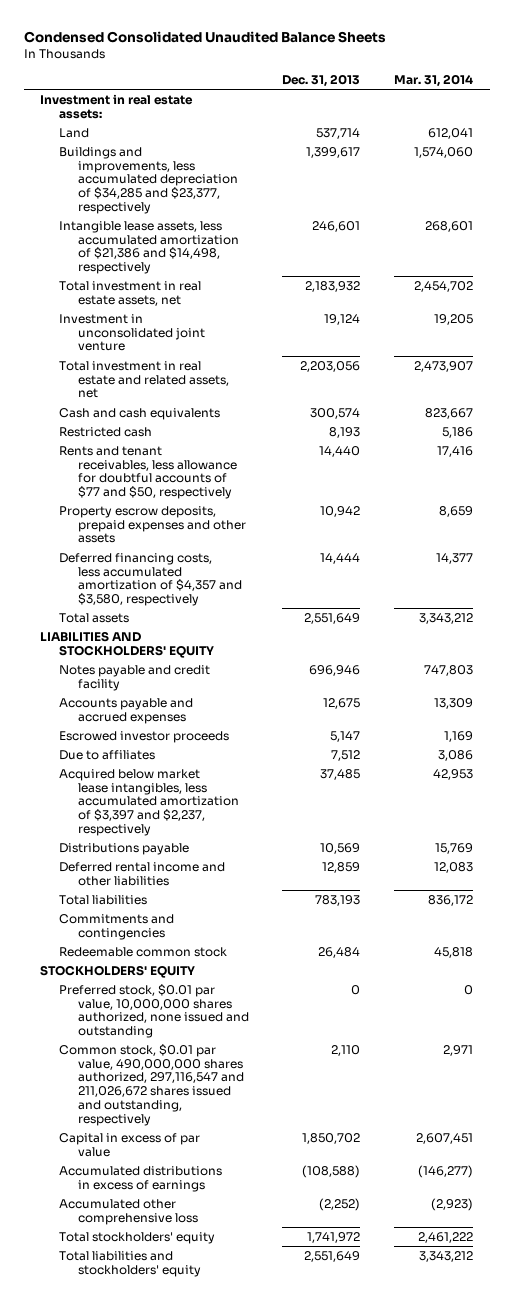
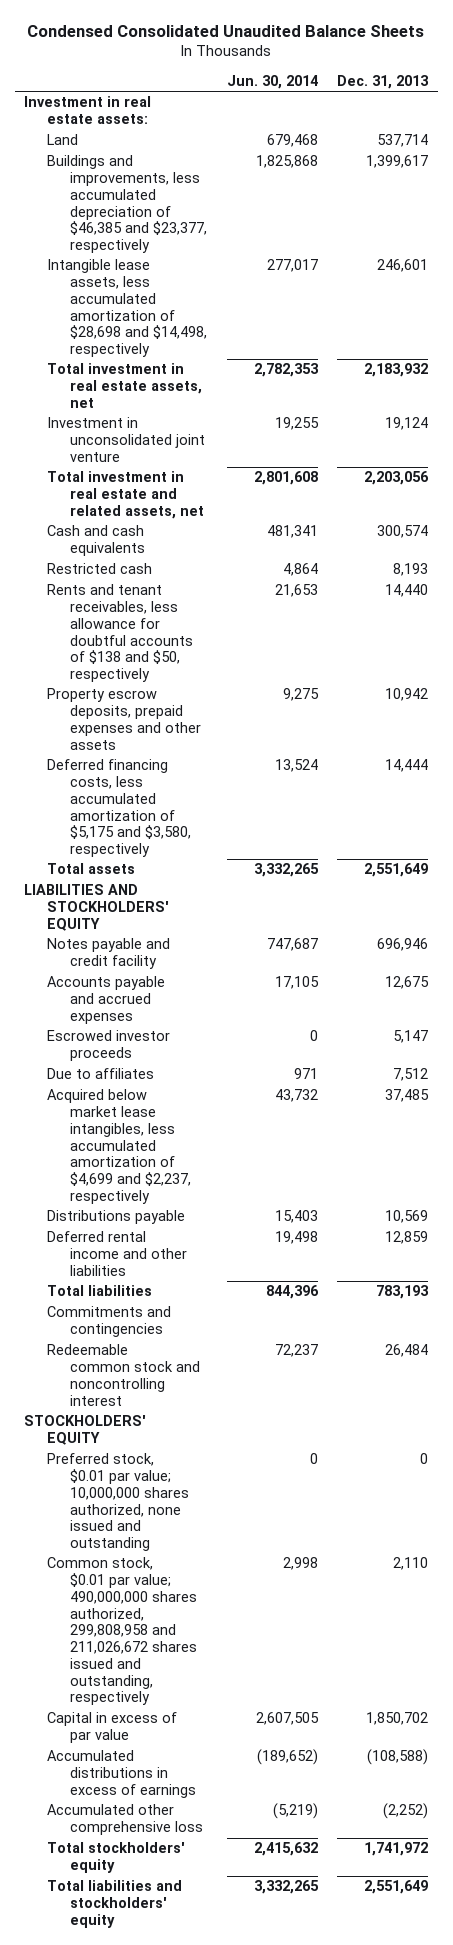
- | Dec. 31, 2013 | Mar. 31, 2014
+ | Jun. 30, 2014 | Dec. 31, 2013
- Buildings and improvements, less accumulated depreciation of $34,285 and $23,377, respectively | 1,399,617 | 1,574,060
- Intangible lease assets, less accumulated amortization of $21,386 and $14,498, respectively | 246,601 | 268,601
+ Buildings and improvements, less accumulated depreciation of $46,385 and $23,377, respectively | 1,825,868 | 1,399,617
+ Intangible lease assets, less accumulated amortization of $28,698 and $14,498, respectively | 277,017 | 246,601
- Rents and tenant receivables, less allowance for doubtful accounts of $77 and $50, respectively | 14,440 | 17,416
+ Rents and tenant receivables, less allowance for doubtful accounts of $138 and $50, respectively | 21,653 | 14,440
- Deferred financing costs, less accumulated amortization of $4,357 and $3,580, respectively | 14,444 | 14,377
+ Deferred financing costs, less accumulated amortization of $5,175 and $3,580, respectively | 13,524 | 14,444
- Acquired below market lease intangibles, less accumulated amortization of $3,397 and $2,237, respectively | 37,485 | 42,953
+ Acquired below market lease intangibles, less accumulated amortization of $4,699 and $2,237, respectively | 43,732 | 37,485
- Redeemable common stock | 26,484 | 45,818
+ Redeemable common stock and noncontrolling interest | 72,237 | 26,484
- Preferred stock, $0.01 par value, 10,000,000 shares authorized, none issued and outstanding | 0 | 0
- Common stock, $0.01 par value, 490,000,000 shares authorized, 297,116,547 and 211,026,672 shares issued and outstanding, respectively | 2,110 | 2,971
+ Preferred stock, $0.01 par value; 10,000,000 shares authorized, none issued and outstanding | 0 | 0
+ Common stock, $0.01 par value; 490,000,000 shares authorized, 299,808,958 and 211,026,672 shares issued and outstanding, respectively | 2,998 | 2,110

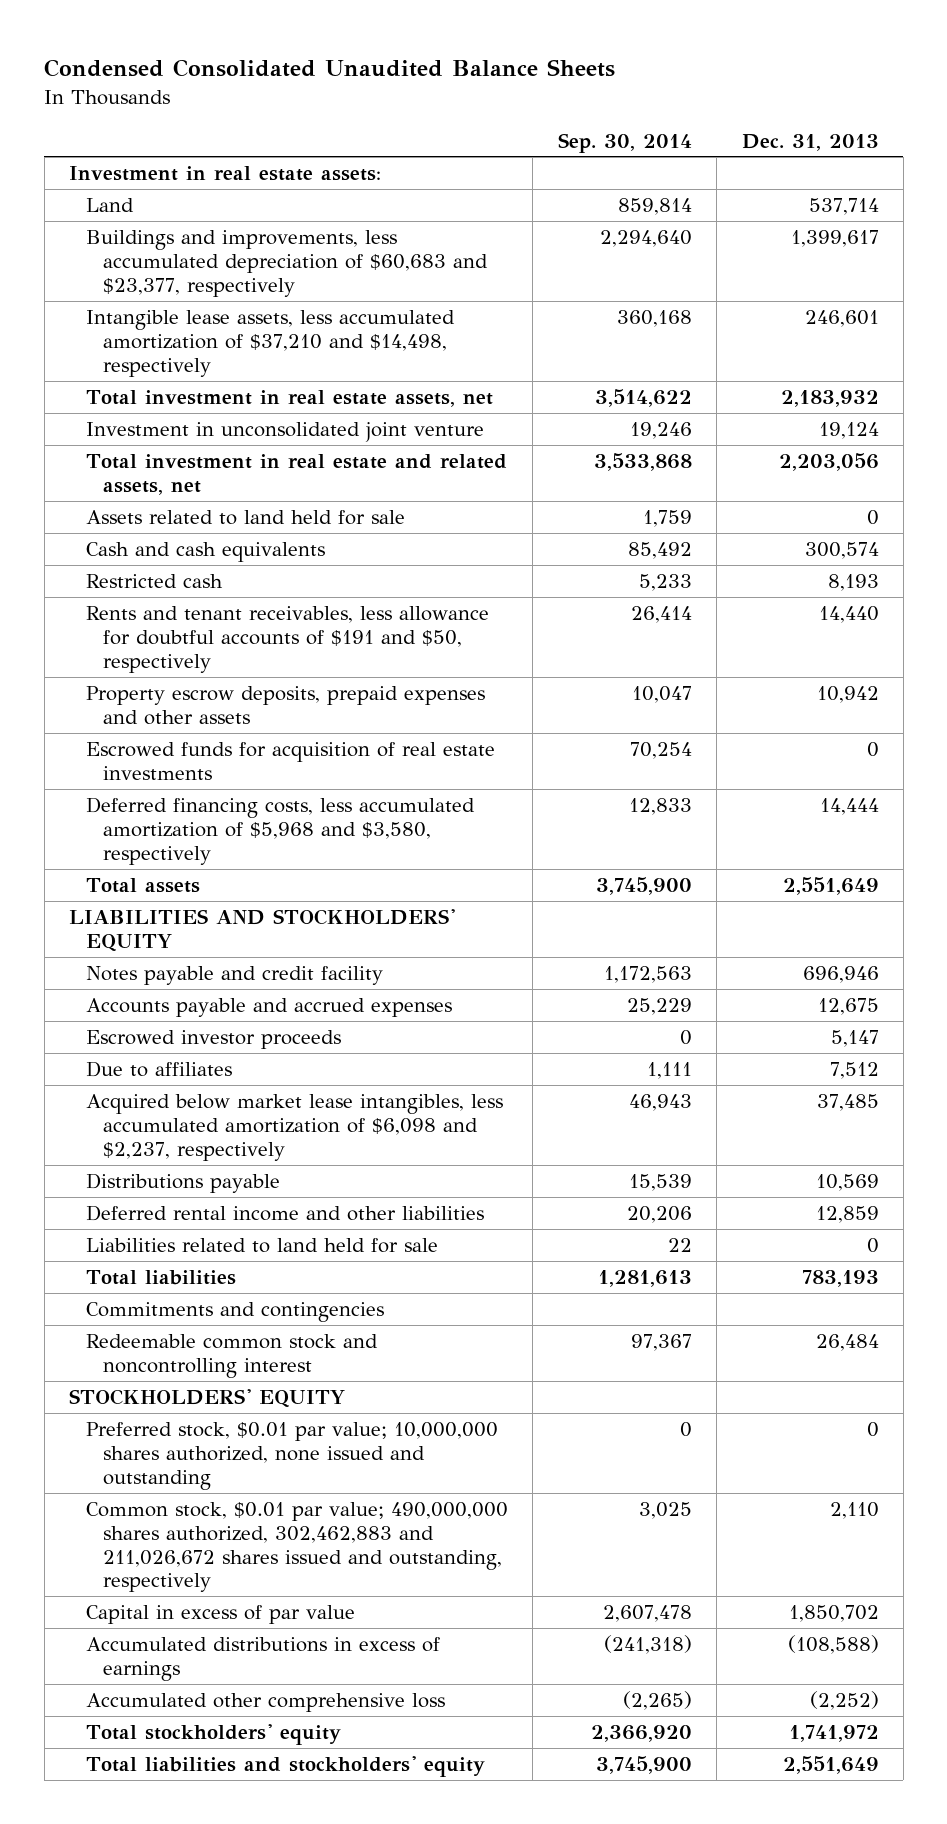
- | Jun. 30, 2014 | Dec. 31, 2013
+ | Sep. 30, 2014 | Dec. 31, 2013
- Buildings and improvements, less accumulated depreciation of $46,385 and $23,377, respectively | 1,825,868 | 1,399,617
- Intangible lease assets, less accumulated amortization of $28,698 and $14,498, respectively | 277,017 | 246,601
+ Buildings and improvements, less accumulated depreciation of $60,683 and $23,377, respectively | 2,294,640 | 1,399,617
+ Intangible lease assets, less accumulated amortization of $37,210 and $14,498, respectively | 360,168 | 246,601
+ Assets related to land held for sale | 1,759 | 0
- Rents and tenant receivables, less allowance for doubtful accounts of $138 and $50, respectively | 21,653 | 14,440
+ Rents and tenant receivables, less allowance for doubtful accounts of $191 and $50, respectively | 26,414 | 14,440
- Deferred financing costs, less accumulated amortization of $5,175 and $3,580, respectively | 13,524 | 14,444
+ Escrowed funds for acquisition of real estate investments | 70,254 | 0
+ Deferred financing costs, less accumulated amortization of $5,968 and $3,580, respectively | 12,833 | 14,444
- Acquired below market lease intangibles, less accumulated amortization of $4,699 and $2,237, respectively | 43,732 | 37,485
+ Acquired below market lease intangibles, less accumulated amortization of $6,098 and $2,237, respectively | 46,943 | 37,485
+ Liabilities related to land held for sale | 22 | 0
- Common stock, $0.01 par value; 490,000,000 shares authorized, 299,808,958 and 211,026,672 shares issued and outstanding, respectively | 2,998 | 2,110
+ Common stock, $0.01 par value; 490,000,000 shares authorized, 302,462,883 and 211,026,672 shares issued and outstanding, respectively | 3,025 | 2,110

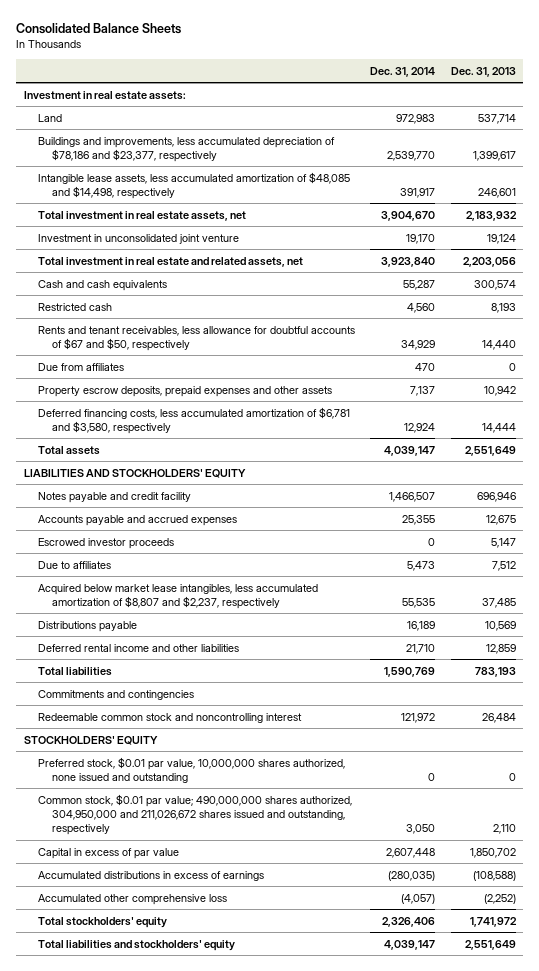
- Condensed Consolidated Unaudited Balance Sheets
+ Consolidated Balance Sheets
- | Sep. 30, 2014 | Dec. 31, 2013
+ | Dec. 31, 2014 | Dec. 31, 2013
- Buildings and improvements, less accumulated depreciation of $60,683 and $23,377, respectively | 2,294,640 | 1,399,617
- Intangible lease assets, less accumulated amortization of $37,210 and $14,498, respectively | 360,168 | 246,601
+ Buildings and improvements, less accumulated depreciation of $78,186 and $23,377, respectively | 2,539,770 | 1,399,617
+ Intangible lease assets, less accumulated amortization of $48,085 and $14,498, respectively | 391,917 | 246,601
- Assets related to land held for sale | 1,759 | 0
- Rents and tenant receivables, less allowance for doubtful accounts of $191 and $50, respectively | 26,414 | 14,440
+ Rents and tenant receivables, less allowance for doubtful accounts of $67 and $50, respectively | 34,929 | 14,440
+ Due from affiliates | 470 | 0
- Escrowed funds for acquisition of real estate investments | 70,254 | 0
- Deferred financing costs, less accumulated amortization of $5,968 and $3,580, respectively | 12,833 | 14,444
+ Deferred financing costs, less accumulated amortization of $6,781 and $3,580, respectively | 12,924 | 14,444
- Acquired below market lease intangibles, less accumulated amortization of $6,098 and $2,237, respectively | 46,943 | 37,485
+ Acquired below market lease intangibles, less accumulated amortization of $8,807 and $2,237, respectively | 55,535 | 37,485
- Liabilities related to land held for sale | 22 | 0
- Preferred stock, $0.01 par value; 10,000,000 shares authorized, none issued and outstanding | 0 | 0
- Common stock, $0.01 par value; 490,000,000 shares authorized, 302,462,883 and 211,026,672 shares issued and outstanding, respectively | 3,025 | 2,110
+ Preferred stock, $0.01 par value, 10,000,000 shares authorized, none issued and outstanding | 0 | 0
+ Common stock, $0.01 par value; 490,000,000 shares authorized, 304,950,000 and 211,026,672 shares issued and outstanding, respectively | 3,050 | 2,110

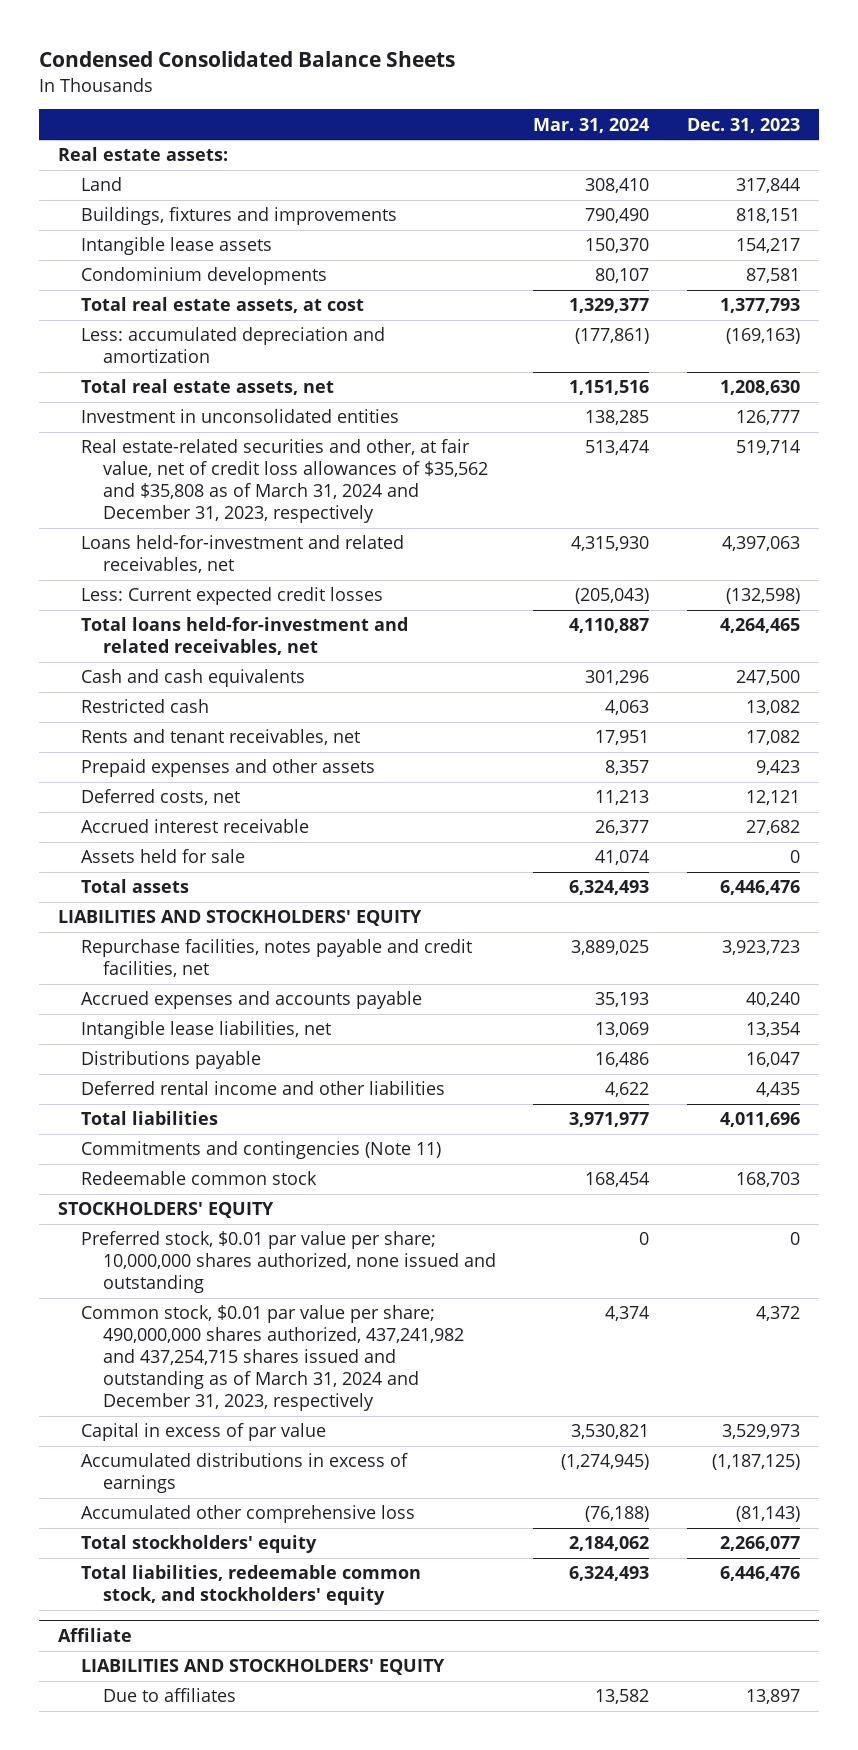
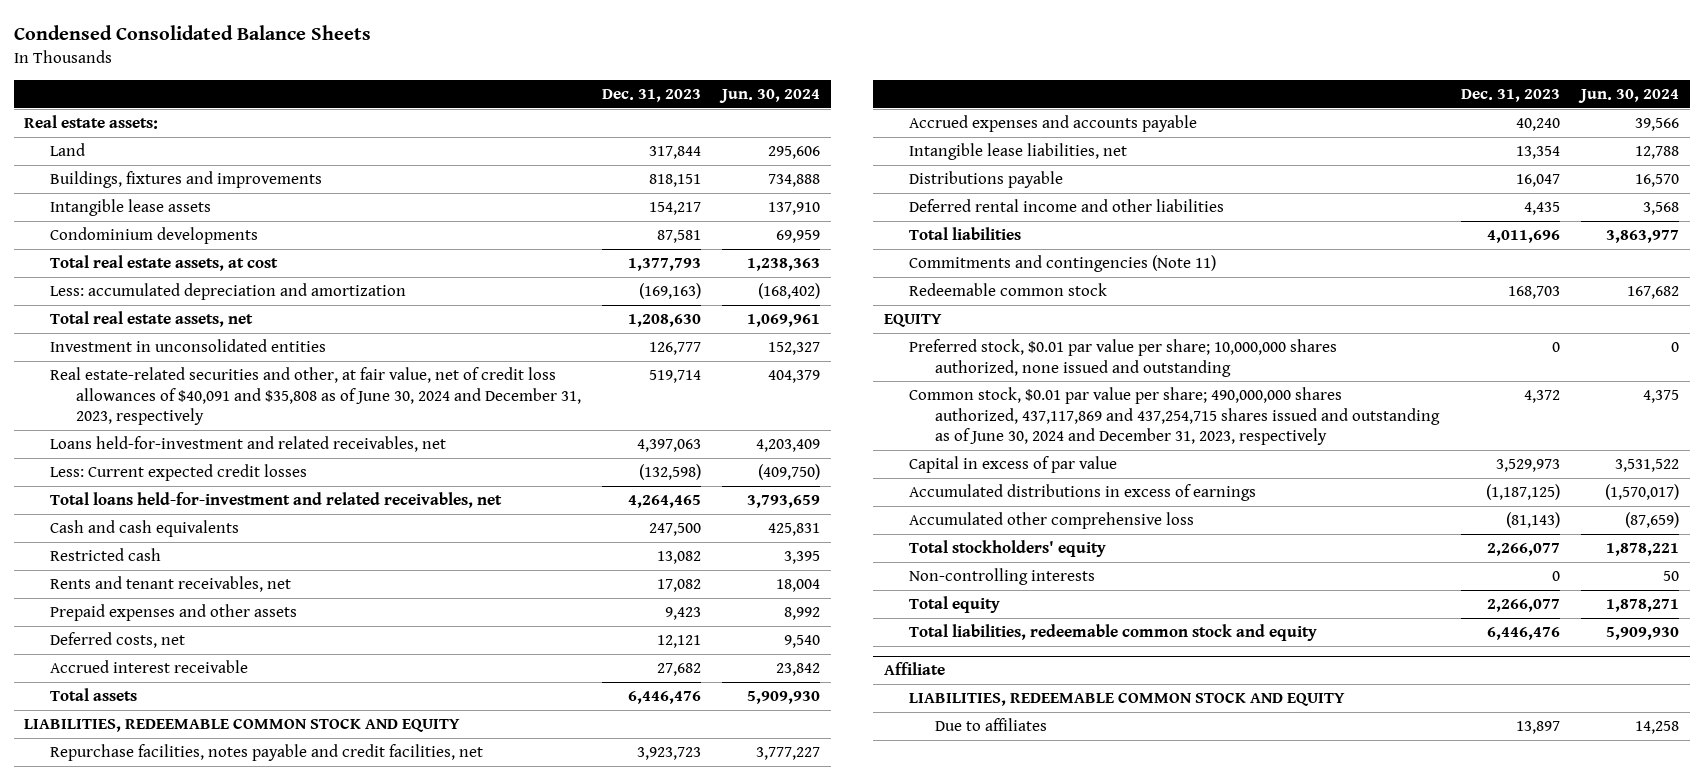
- | Mar. 31, 2024 | Dec. 31, 2023
+ | Dec. 31, 2023 | Jun. 30, 2024
- Real estate-related securities and other, at fair value, net of credit loss allowances of $35,562 and $35,808 as of March 31, 2024 and December 31, 2023, respectively | 513,474 | 519,714
+ Real estate-related securities and other, at fair value, net of credit loss allowances of $40,091 and $35,808 as of June 30, 2024 and December 31, 2023, respectively | 519,714 | 404,379
- Assets held for sale | 41,074 | 0
- LIABILITIES AND STOCKHOLDERS' EQUITY
+ LIABILITIES, REDEEMABLE COMMON STOCK AND EQUITY
- STOCKHOLDERS' EQUITY
+ EQUITY
- Common stock, $0.01 par value per share; 490,000,000 shares authorized, 437,241,982 and 437,254,715 shares issued and outstanding as of March 31, 2024 and December 31, 2023, respectively | 4,374 | 4,372
+ Common stock, $0.01 par value per share; 490,000,000 shares authorized, 437,117,869 and 437,254,715 shares issued and outstanding as of June 30, 2024 and December 31, 2023, respectively | 4,372 | 4,375
- Total liabilities, redeemable common stock, and stockholders' equity | 6,324,493 | 6,446,476
+ Non-controlling interests | 0 | 50
+ Total equity | 2,266,077 | 1,878,271
+ Total liabilities, redeemable common stock and equity | 6,446,476 | 5,909,930
@ Affiliate
- LIABILITIES AND STOCKHOLDERS' EQUITY
+ LIABILITIES, REDEEMABLE COMMON STOCK AND EQUITY

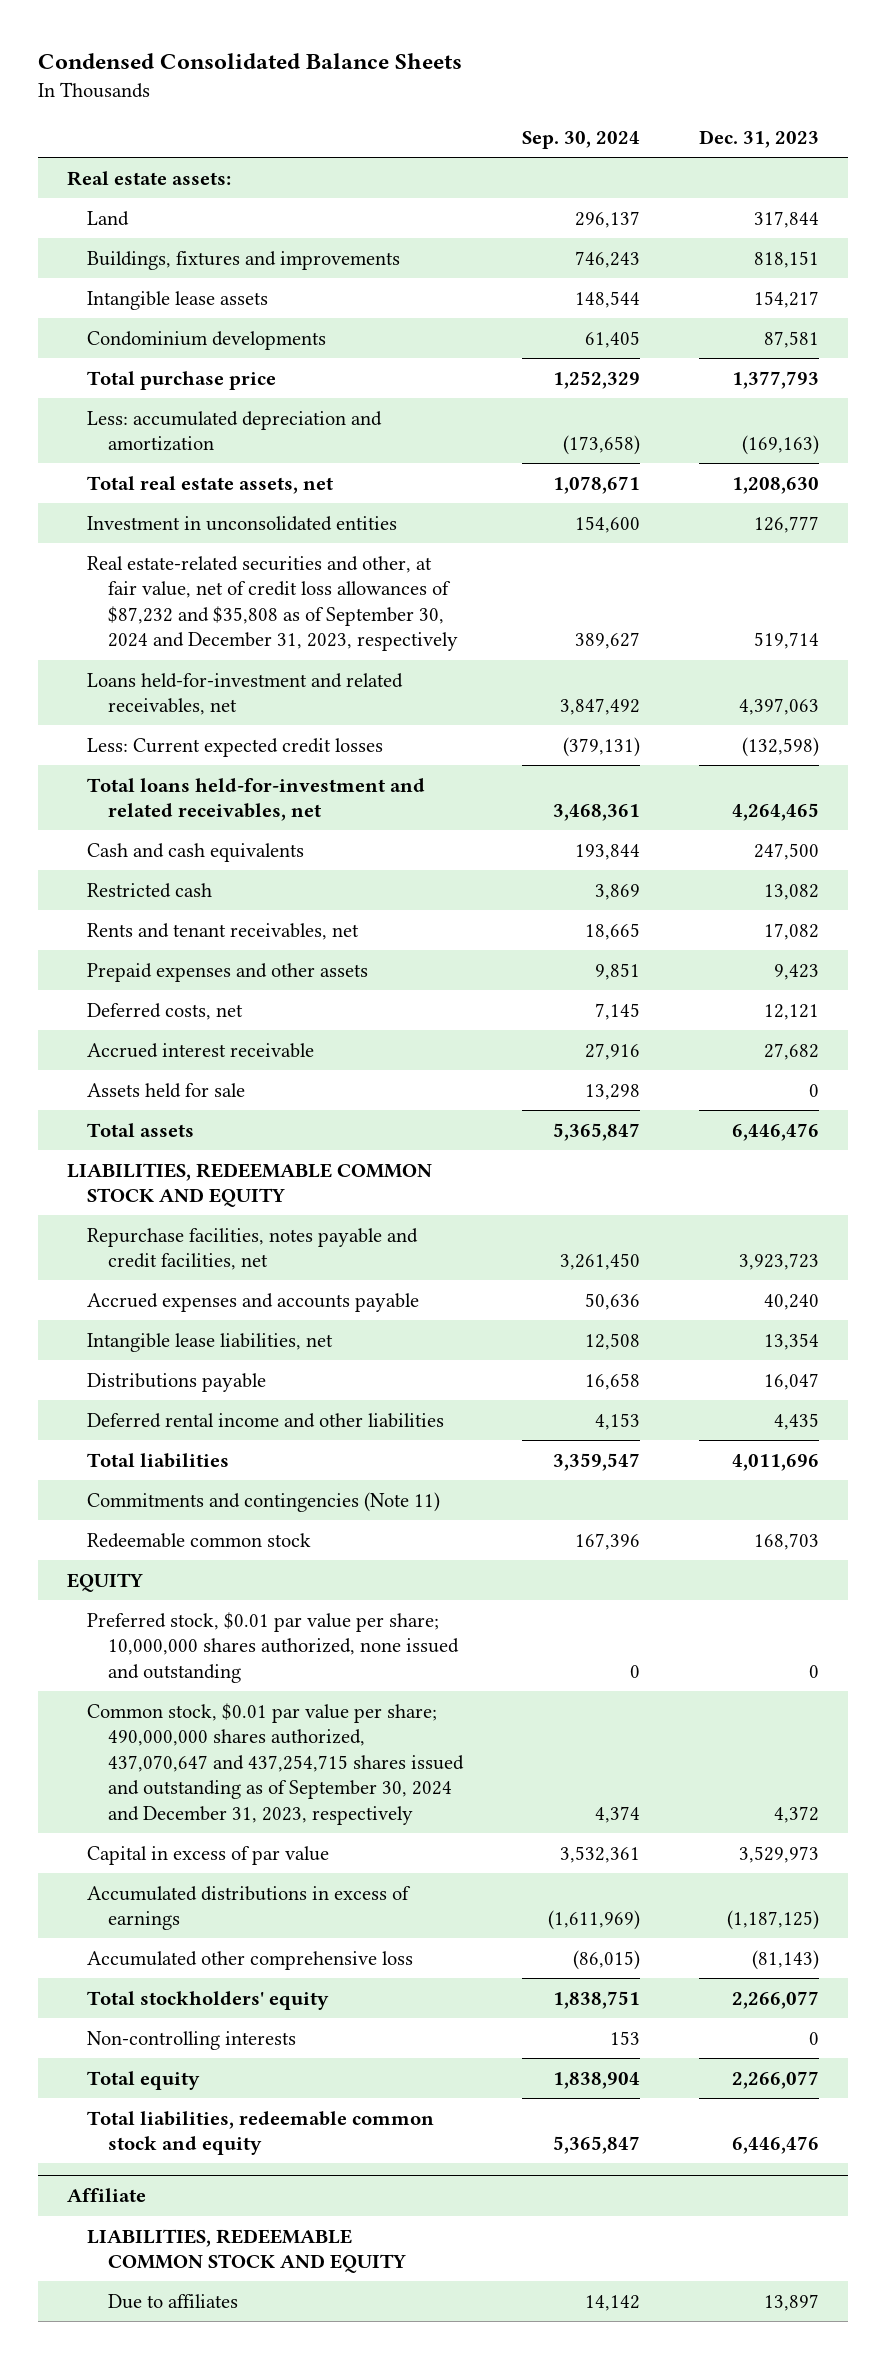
- | Dec. 31, 2023 | Jun. 30, 2024
+ | Sep. 30, 2024 | Dec. 31, 2023
- Total real estate assets, at cost | 1,377,793 | 1,238,363
+ Total purchase price | 1,252,329 | 1,377,793
- Real estate-related securities and other, at fair value, net of credit loss allowances of $40,091 and $35,808 as of June 30, 2024 and December 31, 2023, respectively | 519,714 | 404,379
+ Real estate-related securities and other, at fair value, net of credit loss allowances of $87,232 and $35,808 as of September 30, 2024 and December 31, 2023, respectively | 389,627 | 519,714
+ Assets held for sale | 13,298 | 0
- Common stock, $0.01 par value per share; 490,000,000 shares authorized, 437,117,869 and 437,254,715 shares issued and outstanding as of June 30, 2024 and December 31, 2023, respectively | 4,372 | 4,375
+ Common stock, $0.01 par value per share; 490,000,000 shares authorized, 437,070,647 and 437,254,715 shares issued and outstanding as of September 30, 2024 and December 31, 2023, respectively | 4,374 | 4,372

